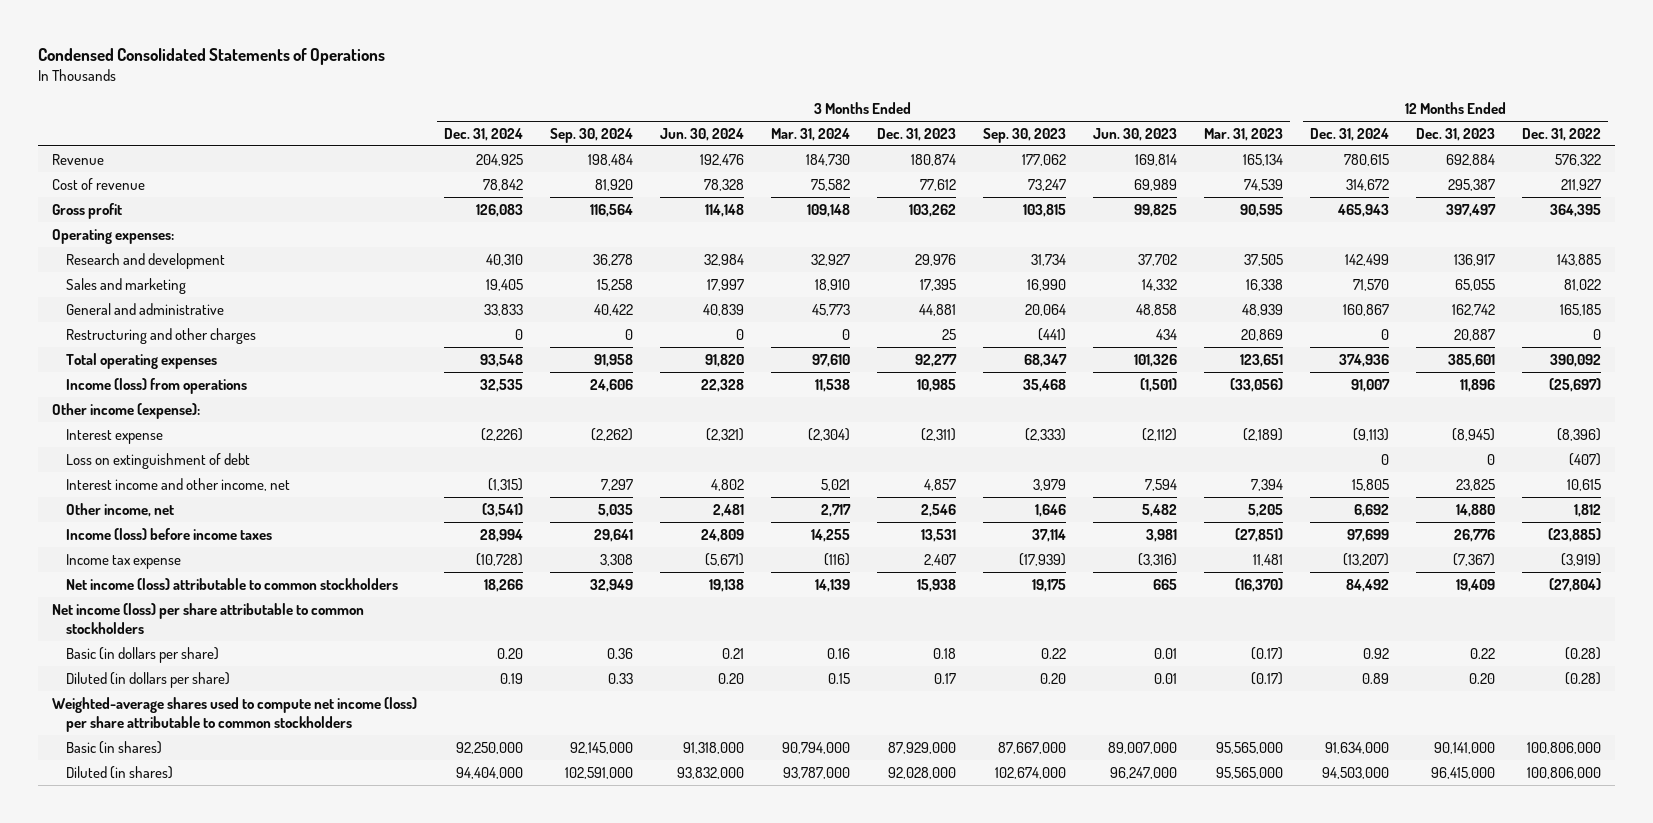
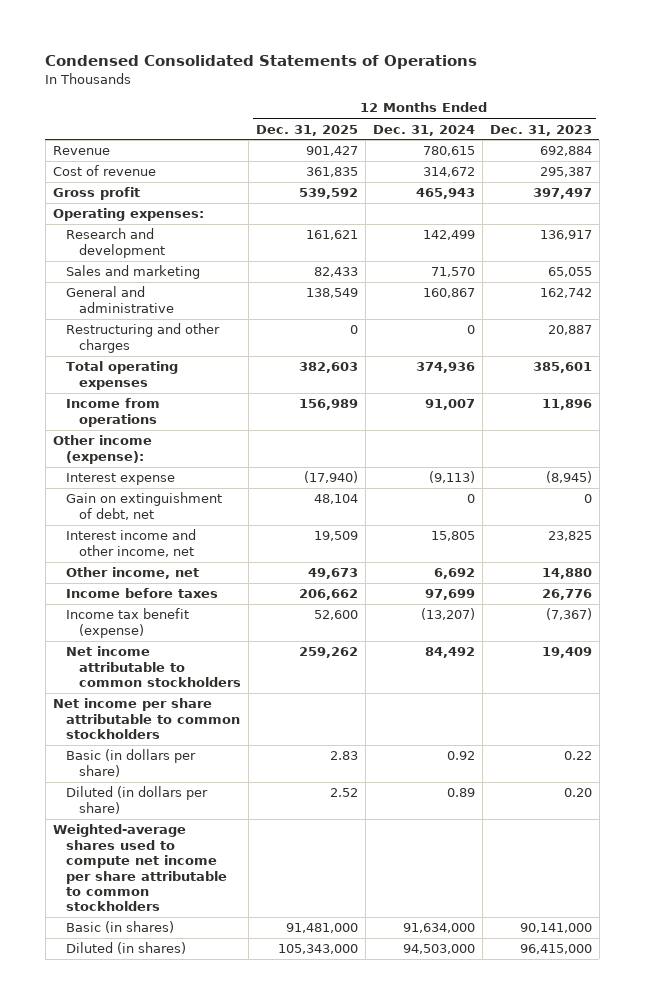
- | 3 Months Ended Dec. 31, 2024 | 3 Months Ended Sep. 30, 2024 | 3 Months Ended Jun. 30, 2024 | 3 Months Ended Mar. 31, 2024 | 3 Months Ended Dec. 31, 2023 | 3 Months Ended Sep. 30, 2023 | 3 Months Ended Jun. 30, 2023 | 3 Months Ended Mar. 31, 2023 | 12 Months Ended Dec. 31, 2024 | 12 Months Ended Dec. 31, 2023 | 12 Months Ended Dec. 31, 2022
+ | 12 Months Ended Dec. 31, 2025 | 12 Months Ended Dec. 31, 2024 | 12 Months Ended Dec. 31, 2023
- Income (loss) from operations | 32,535 | 24,606 | 22,328 | 11,538 | 10,985 | 35,468 | (1,501) | (33,056) | 91,007 | 11,896 | (25,697)
+ Income from operations | 156,989 | 91,007 | 11,896
- Loss on extinguishment of debt | | | | | | | | | 0 | 0 | (407)
+ Gain on extinguishment of debt, net | 48,104 | 0 | 0
- Income (loss) before income taxes | 28,994 | 29,641 | 24,809 | 14,255 | 13,531 | 37,114 | 3,981 | (27,851) | 97,699 | 26,776 | (23,885)
- Income tax expense | (10,728) | 3,308 | (5,671) | (116) | 2,407 | (17,939) | (3,316) | 11,481 | (13,207) | (7,367) | (3,919)
- Net income (loss) attributable to common stockholders | 18,266 | 32,949 | 19,138 | 14,139 | 15,938 | 19,175 | 665 | (16,370) | 84,492 | 19,409 | (27,804)
- Net income (loss) per share attributable to common stockholders
+ Income before taxes | 206,662 | 97,699 | 26,776
+ Income tax benefit (expense) | 52,600 | (13,207) | (7,367)
+ Net income attributable to common stockholders | 259,262 | 84,492 | 19,409
+ Net income per share attributable to common stockholders
- Weighted-average shares used to compute net income (loss) per share attributable to common stockholders
+ Weighted-average shares used to compute net income per share attributable to common stockholders

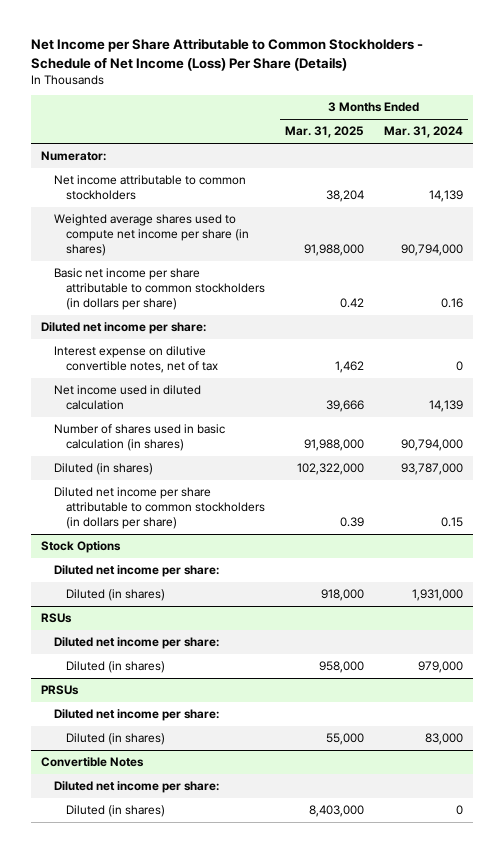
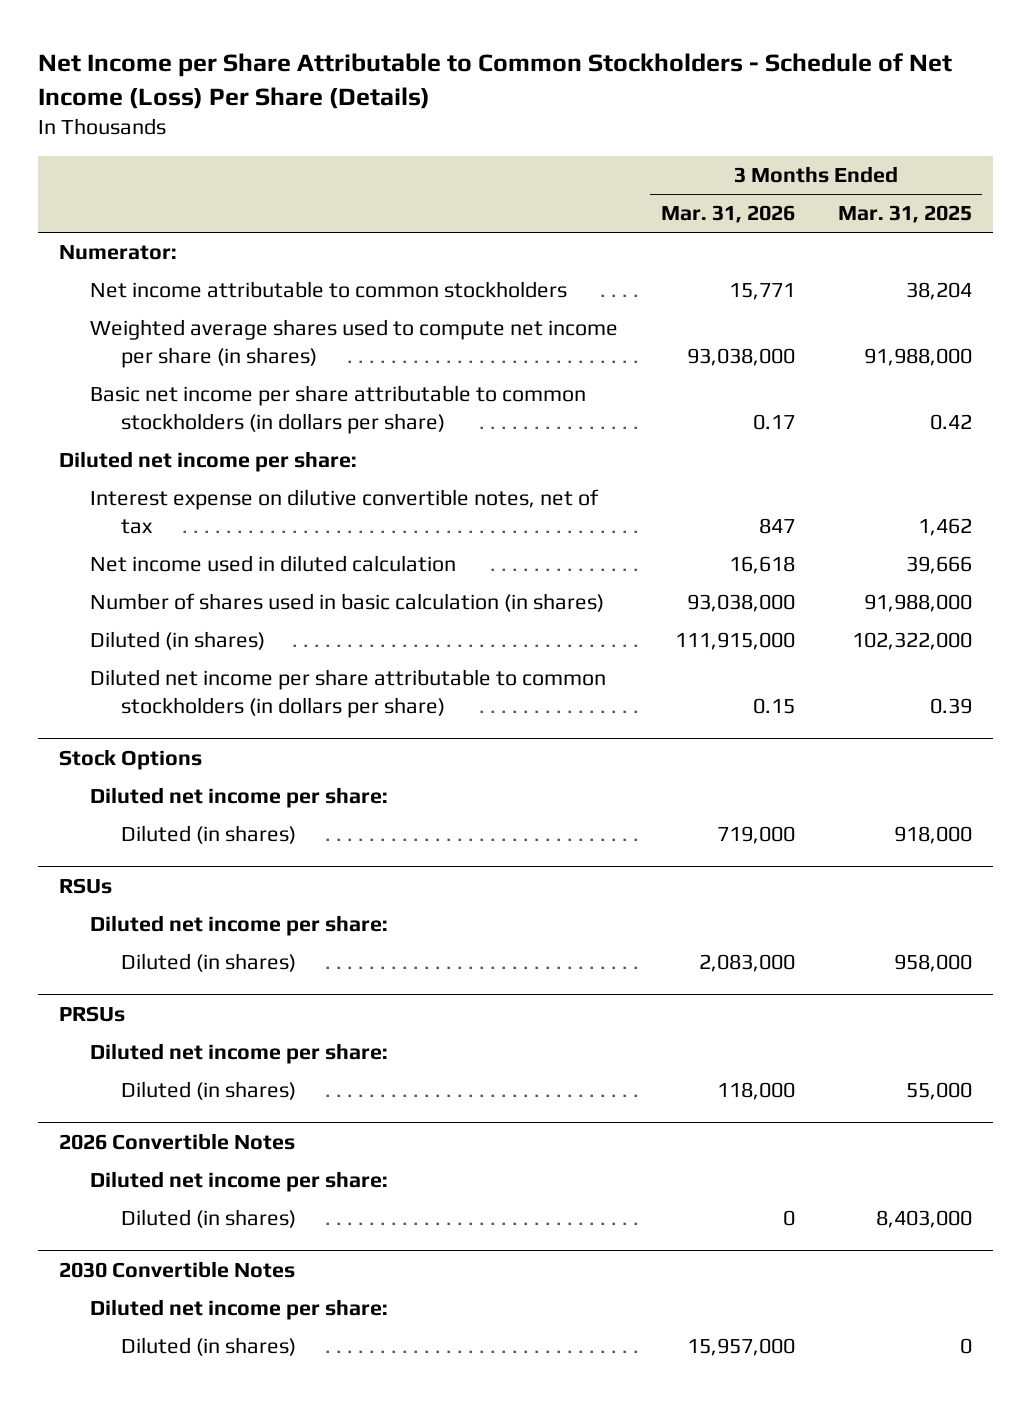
- | 3 Months Ended Mar. 31, 2025 | 3 Months Ended Mar. 31, 2024
+ | 3 Months Ended Mar. 31, 2026 | 3 Months Ended Mar. 31, 2025
- Convertible Notes
+ 2026 Convertible Notes
+ 2030 Convertible Notes
+ Diluted net income per share:
+ Diluted (in shares) | 15,957,000 | 0

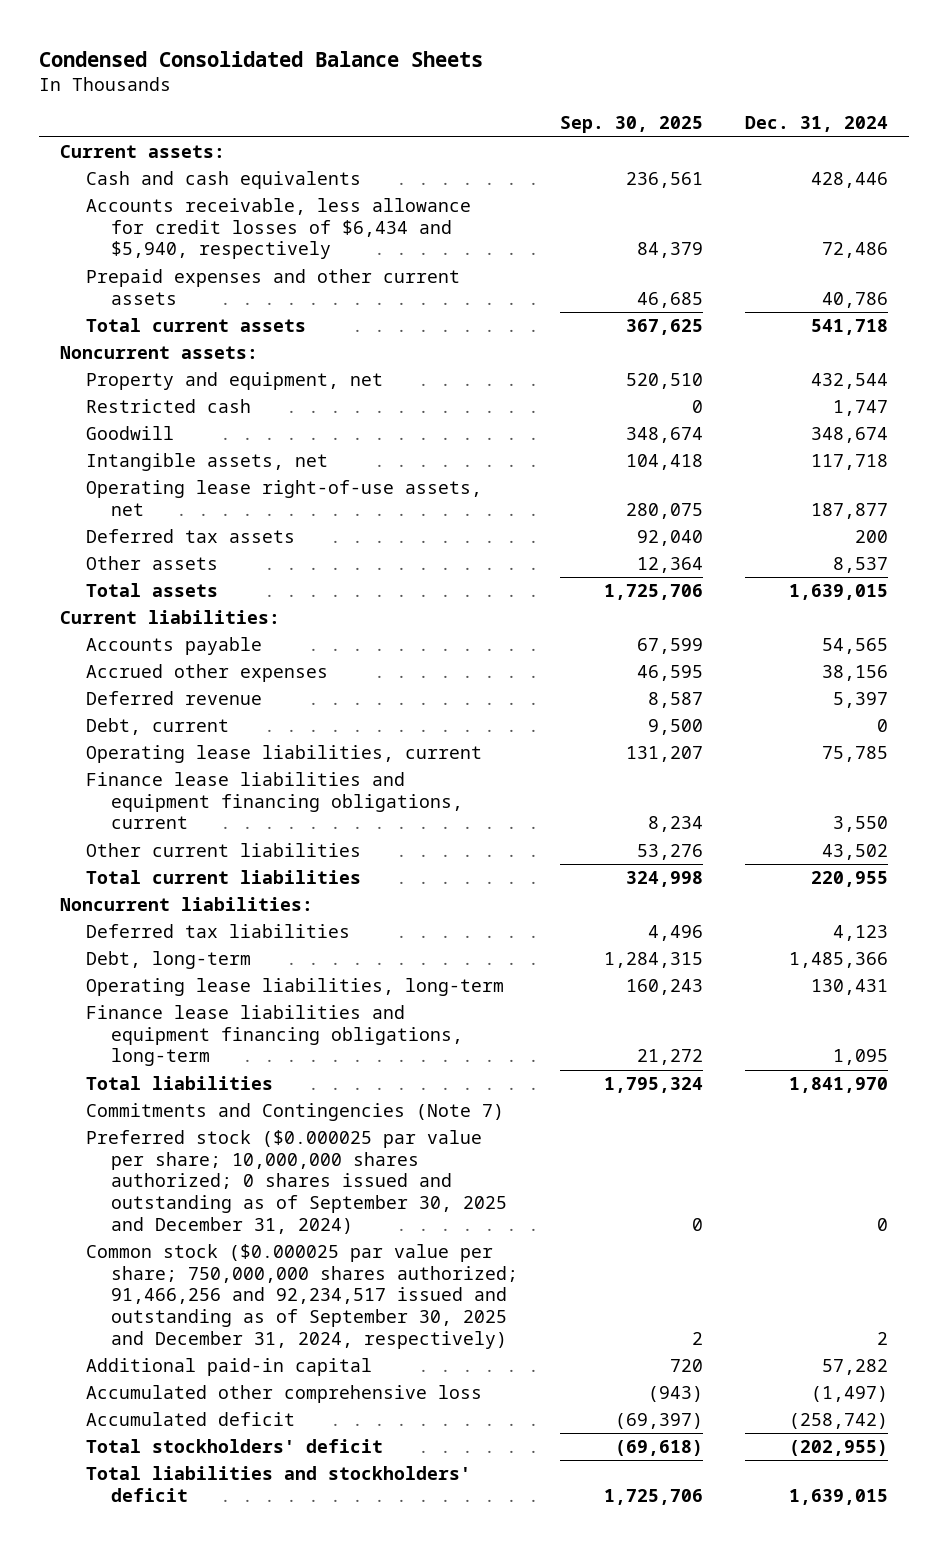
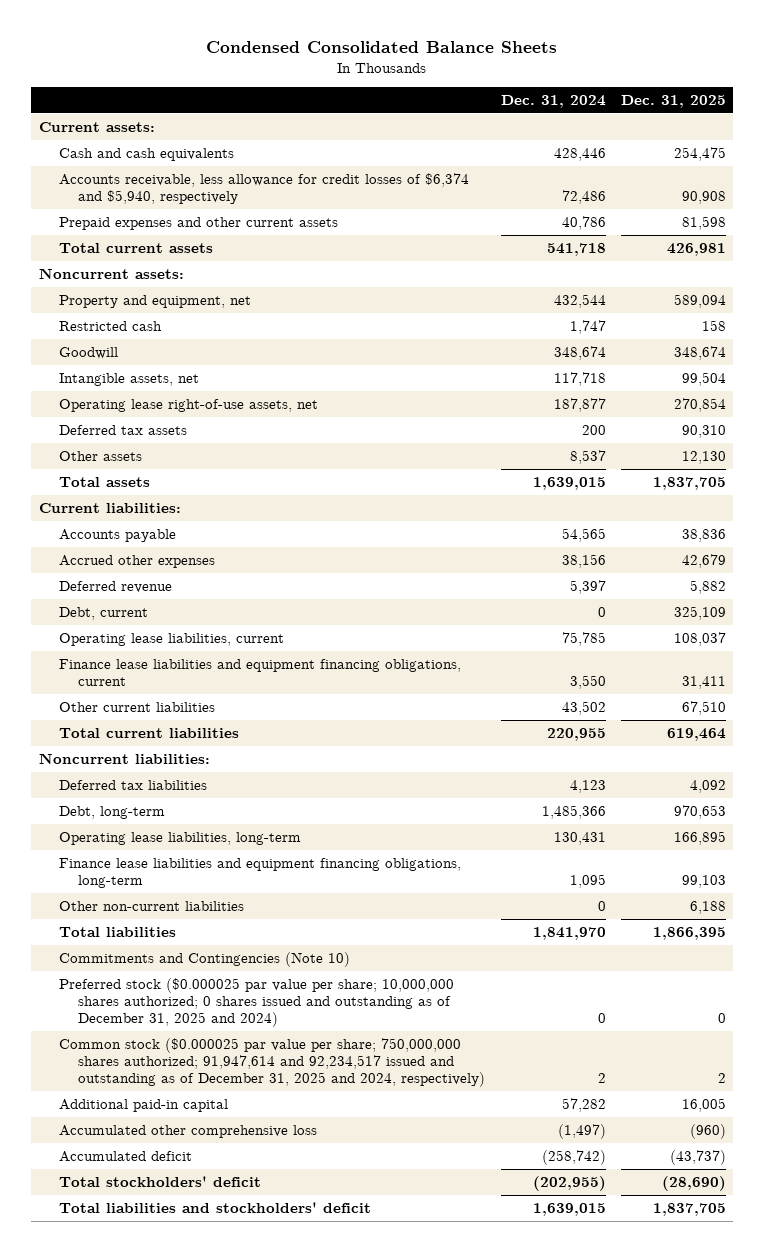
- | Sep. 30, 2025 | Dec. 31, 2024
+ | Dec. 31, 2024 | Dec. 31, 2025
- Accounts receivable, less allowance for credit losses of $6,434 and $5,940, respectively | 84,379 | 72,486
+ Accounts receivable, less allowance for credit losses of $6,374 and $5,940, respectively | 72,486 | 90,908
+ Other non-current liabilities | 0 | 6,188
- Commitments and Contingencies (Note 7)
- Preferred stock ($0.000025 par value per share; 10,000,000 shares authorized; 0 shares issued and outstanding as of September 30, 2025 and December 31, 2024) | 0 | 0
- Common stock ($0.000025 par value per share; 750,000,000 shares authorized; 91,466,256 and 92,234,517 issued and outstanding as of September 30, 2025 and December 31, 2024, respectively) | 2 | 2
+ Commitments and Contingencies (Note 10)
+ Preferred stock ($0.000025 par value per share; 10,000,000 shares authorized; 0 shares issued and outstanding as of December 31, 2025 and 2024) | 0 | 0
+ Common stock ($0.000025 par value per share; 750,000,000 shares authorized; 91,947,614 and 92,234,517 issued and outstanding as of December 31, 2025 and 2024, respectively) | 2 | 2

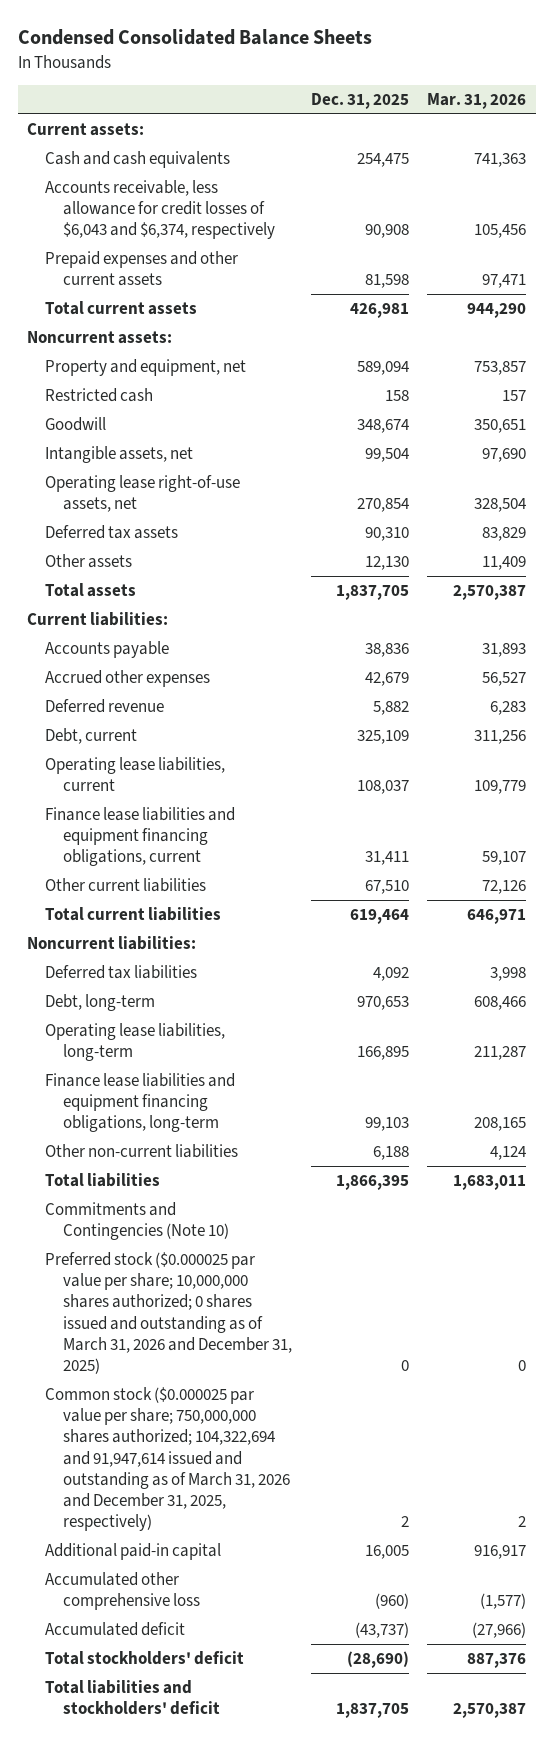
- | Dec. 31, 2024 | Dec. 31, 2025
+ | Dec. 31, 2025 | Mar. 31, 2026
- Accounts receivable, less allowance for credit losses of $6,374 and $5,940, respectively | 72,486 | 90,908
+ Accounts receivable, less allowance for credit losses of $6,043 and $6,374, respectively | 90,908 | 105,456
- Preferred stock ($0.000025 par value per share; 10,000,000 shares authorized; 0 shares issued and outstanding as of December 31, 2025 and 2024) | 0 | 0
- Common stock ($0.000025 par value per share; 750,000,000 shares authorized; 91,947,614 and 92,234,517 issued and outstanding as of December 31, 2025 and 2024, respectively) | 2 | 2
+ Preferred stock ($0.000025 par value per share; 10,000,000 shares authorized; 0 shares issued and outstanding as of March 31, 2026 and December 31, 2025) | 0 | 0
+ Common stock ($0.000025 par value per share; 750,000,000 shares authorized; 104,322,694 and 91,947,614 issued and outstanding as of March 31, 2026 and December 31, 2025, respectively) | 2 | 2

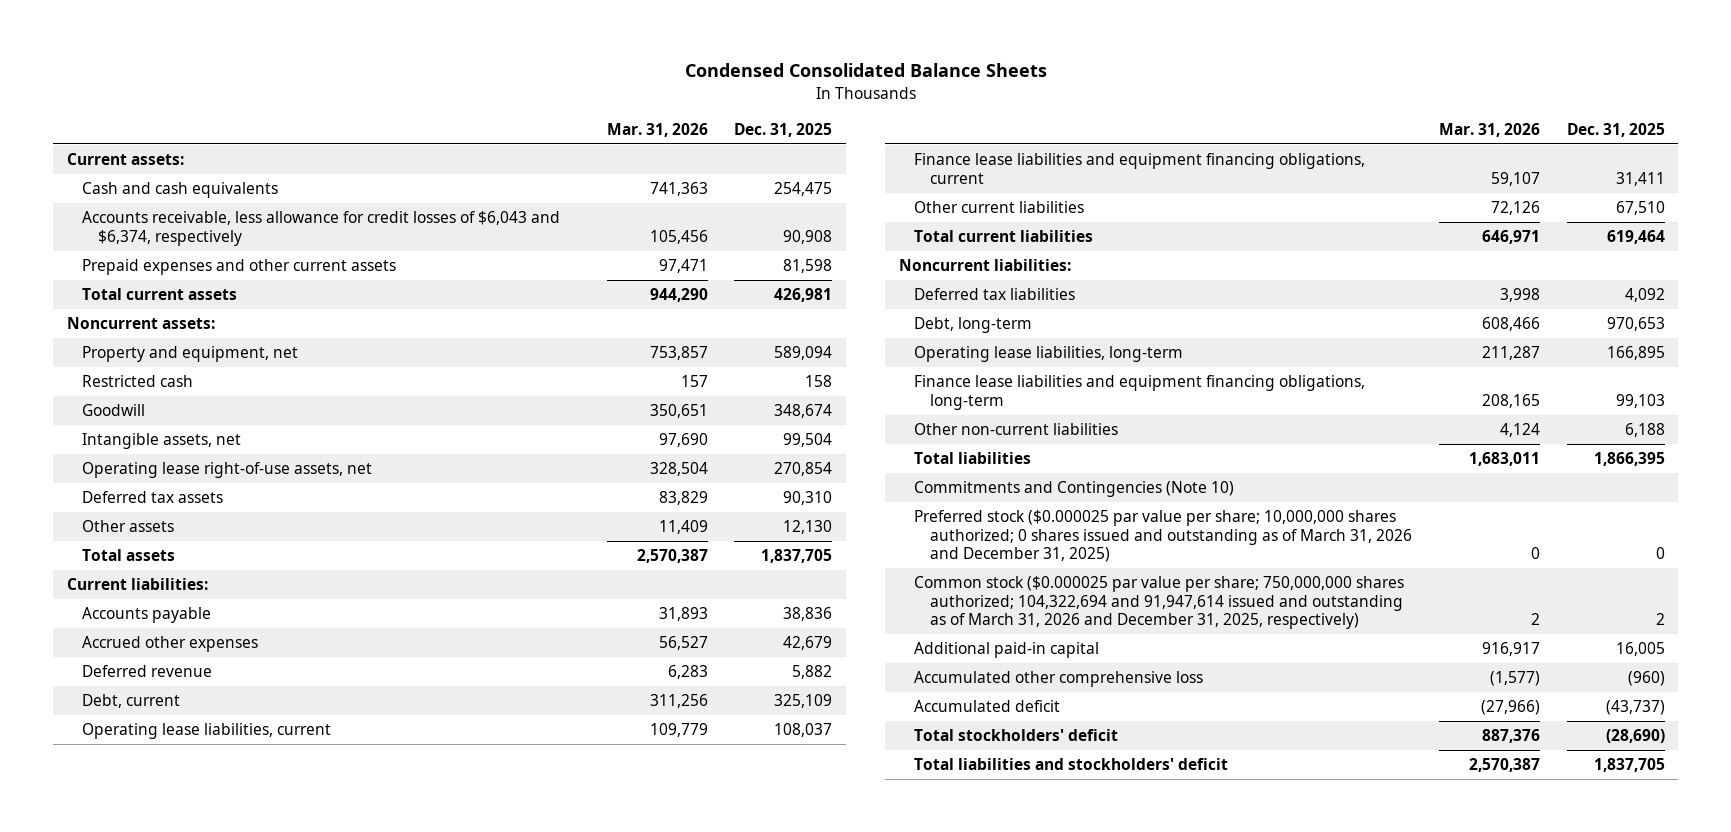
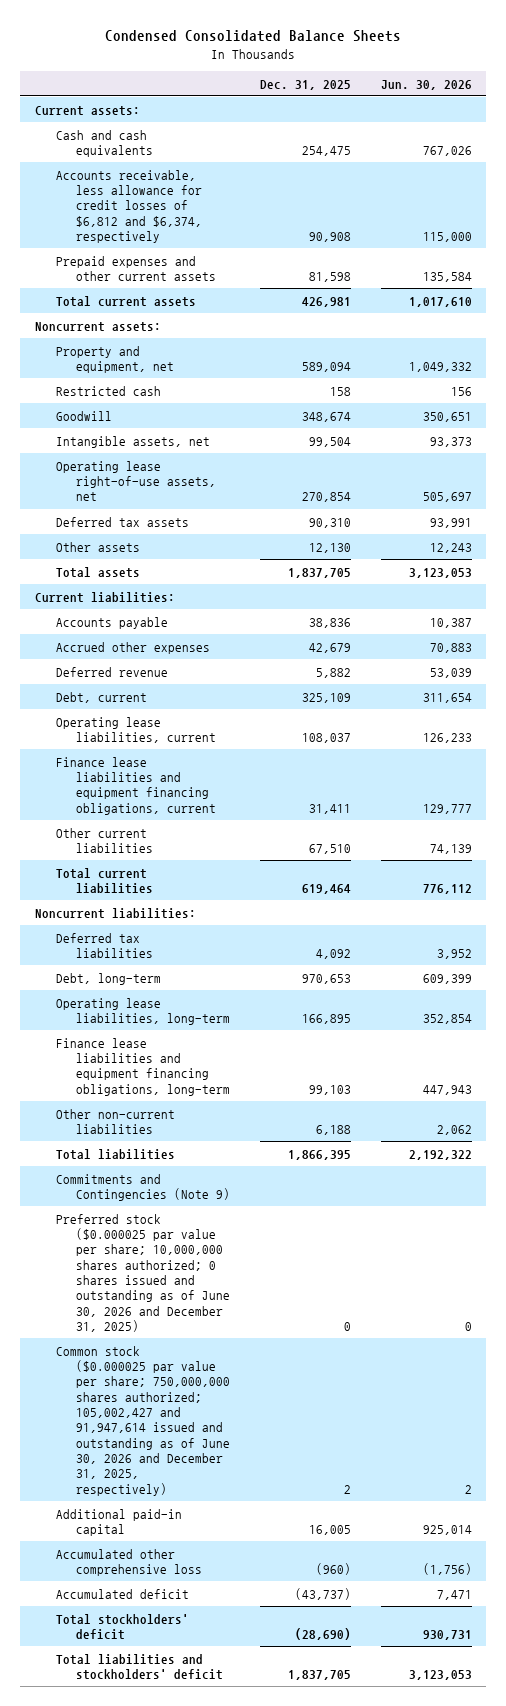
- | Mar. 31, 2026 | Dec. 31, 2025
+ | Dec. 31, 2025 | Jun. 30, 2026
- Accounts receivable, less allowance for credit losses of $6,043 and $6,374, respectively | 105,456 | 90,908
+ Accounts receivable, less allowance for credit losses of $6,812 and $6,374, respectively | 90,908 | 115,000
- Commitments and Contingencies (Note 10)
- Preferred stock ($0.000025 par value per share; 10,000,000 shares authorized; 0 shares issued and outstanding as of March 31, 2026 and December 31, 2025) | 0 | 0
- Common stock ($0.000025 par value per share; 750,000,000 shares authorized; 104,322,694 and 91,947,614 issued and outstanding as of March 31, 2026 and December 31, 2025, respectively) | 2 | 2
+ Commitments and Contingencies (Note 9)
+ Preferred stock ($0.000025 par value per share; 10,000,000 shares authorized; 0 shares issued and outstanding as of June 30, 2026 and December 31, 2025) | 0 | 0
+ Common stock ($0.000025 par value per share; 750,000,000 shares authorized; 105,002,427 and 91,947,614 issued and outstanding as of June 30, 2026 and December 31, 2025, respectively) | 2 | 2

